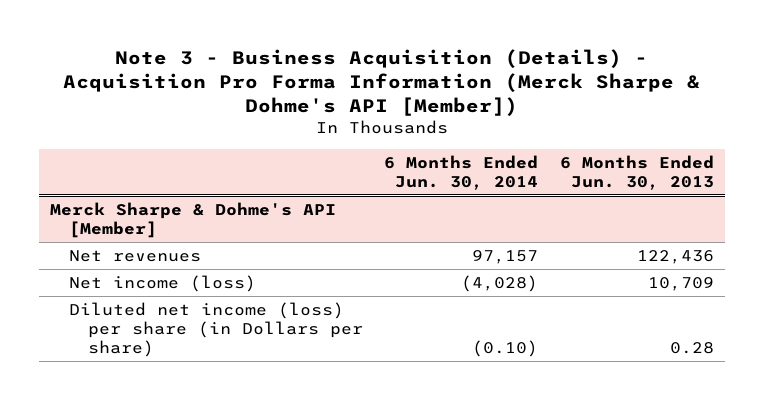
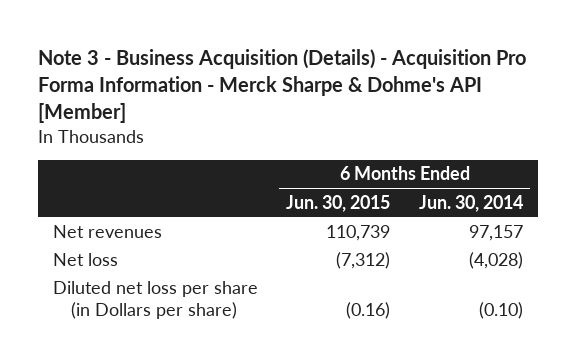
- Note 3 - Business Acquisition (Details) - Acquisition Pro Forma Information (Merck Sharpe & Dohme's API [Member])
+ Note 3 - Business Acquisition (Details) - Acquisition Pro Forma Information - Merck Sharpe & Dohme's API [Member]
- | 6 Months Ended Jun. 30, 2014 | 6 Months Ended Jun. 30, 2013
+ | 6 Months Ended Jun. 30, 2015 | 6 Months Ended Jun. 30, 2014
- Merck Sharpe & Dohme's API [Member]
- Net income (loss) | (4,028) | 10,709
- Diluted net income (loss) per share (in Dollars per share) | (0.10) | 0.28
+ Net loss | (7,312) | (4,028)
+ Diluted net loss per share (in Dollars per share) | (0.16) | (0.10)

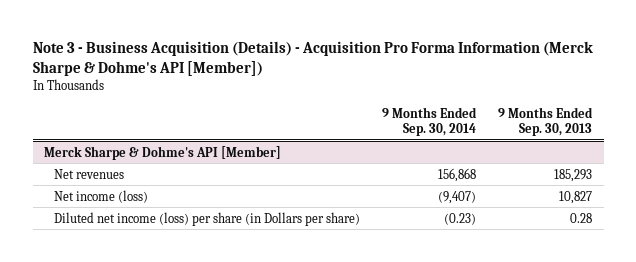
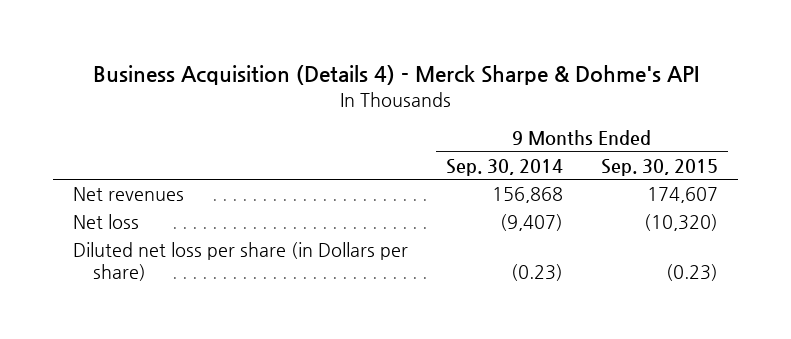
- Note 3 - Business Acquisition (Details) - Acquisition Pro Forma Information (Merck Sharpe & Dohme's API [Member])
+ Business Acquisition (Details 4) - Merck Sharpe & Dohme's API
- | 9 Months Ended Sep. 30, 2014 | 9 Months Ended Sep. 30, 2013
+ | 9 Months Ended Sep. 30, 2014 | 9 Months Ended Sep. 30, 2015
- Merck Sharpe & Dohme's API [Member]
- Net income (loss) | (9,407) | 10,827
- Diluted net income (loss) per share (in Dollars per share) | (0.23) | 0.28
+ Net loss | (9,407) | (10,320)
+ Diluted net loss per share (in Dollars per share) | (0.23) | (0.23)

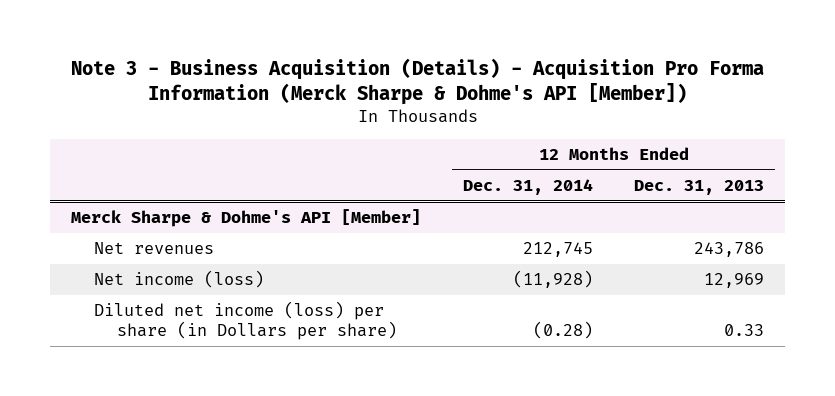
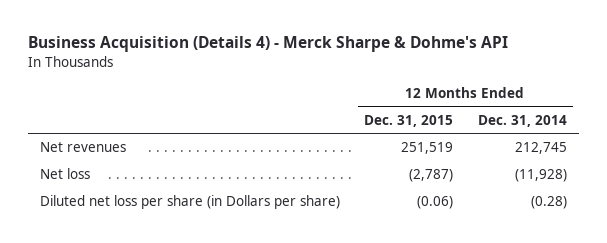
- Note 3 - Business Acquisition (Details) - Acquisition Pro Forma Information (Merck Sharpe & Dohme's API [Member])
+ Business Acquisition (Details 4) - Merck Sharpe & Dohme's API
- | 12 Months Ended Dec. 31, 2014 | 12 Months Ended Dec. 31, 2013
+ | 12 Months Ended Dec. 31, 2015 | 12 Months Ended Dec. 31, 2014
- Merck Sharpe & Dohme's API [Member]
- Net income (loss) | (11,928) | 12,969
- Diluted net income (loss) per share (in Dollars per share) | (0.28) | 0.33
+ Net loss | (2,787) | (11,928)
+ Diluted net loss per share (in Dollars per share) | (0.06) | (0.28)

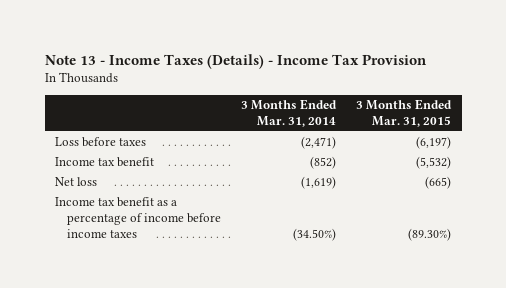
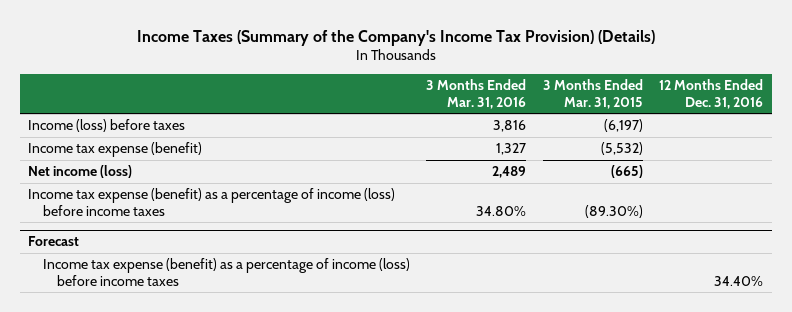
- Note 13 - Income Taxes (Details) - Income Tax Provision
+ Income Taxes (Summary of the Company's Income Tax Provision) (Details)
- | 3 Months Ended Mar. 31, 2014 | 3 Months Ended Mar. 31, 2015
+ | 3 Months Ended Mar. 31, 2016 | 3 Months Ended Mar. 31, 2015 | 12 Months Ended Dec. 31, 2016
- Loss before taxes | (2,471) | (6,197)
- Income tax benefit | (852) | (5,532)
- Net loss | (1,619) | (665)
- Income tax benefit as a percentage of income before income taxes | (34.50%) | (89.30%)
+ Income (loss) before taxes | 3,816 | (6,197) |
+ Income tax expense (benefit) | 1,327 | (5,532) |
+ Net income (loss) | 2,489 | (665) |
+ Income tax expense (benefit) as a percentage of income (loss) before income taxes | 34.80% | (89.30%) |
+ Forecast
+ Income tax expense (benefit) as a percentage of income (loss) before income taxes | | | 34.40%

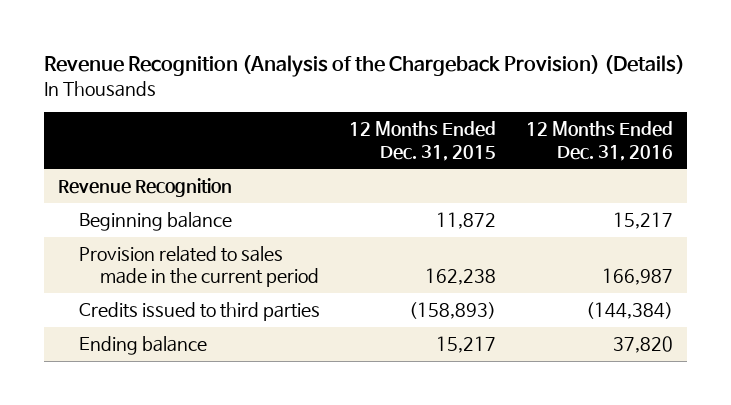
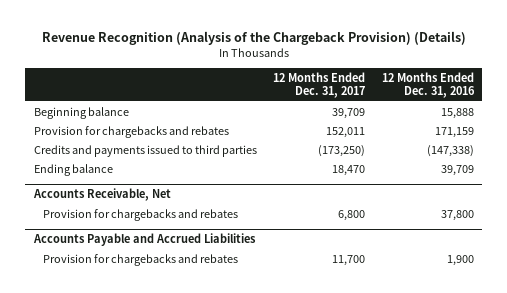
- | 12 Months Ended Dec. 31, 2015 | 12 Months Ended Dec. 31, 2016
+ | 12 Months Ended Dec. 31, 2017 | 12 Months Ended Dec. 31, 2016
- Revenue Recognition
- Beginning balance | 11,872 | 15,217
- Provision related to sales made in the current period | 162,238 | 166,987
- Credits issued to third parties | (158,893) | (144,384)
- Ending balance | 15,217 | 37,820
+ Beginning balance | 39,709 | 15,888
+ Provision for chargebacks and rebates | 152,011 | 171,159
+ Credits and payments issued to third parties | (173,250) | (147,338)
+ Ending balance | 18,470 | 39,709
+ Accounts Receivable, Net
+ Provision for chargebacks and rebates | 6,800 | 37,800
+ Accounts Payable and Accrued Liabilities
+ Provision for chargebacks and rebates | 11,700 | 1,900

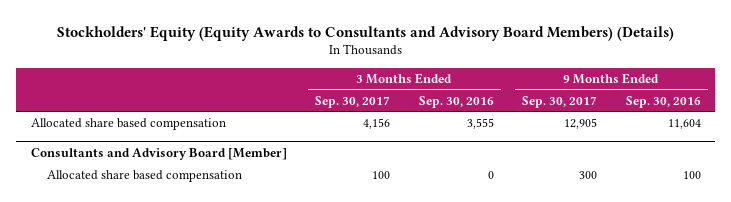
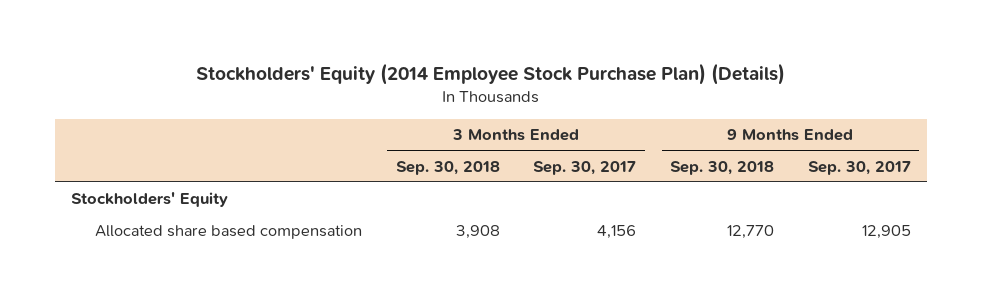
- Stockholders' Equity (Equity Awards to Consultants and Advisory Board Members) (Details)
+ Stockholders' Equity (2014 Employee Stock Purchase Plan) (Details)
- | 3 Months Ended Sep. 30, 2017 | 3 Months Ended Sep. 30, 2016 | 9 Months Ended Sep. 30, 2017 | 9 Months Ended Sep. 30, 2016
+ | 3 Months Ended Sep. 30, 2018 | 3 Months Ended Sep. 30, 2017 | 9 Months Ended Sep. 30, 2018 | 9 Months Ended Sep. 30, 2017
+ Stockholders' Equity
- Consultants and Advisory Board [Member]
- Allocated share based compensation | 100 | 0 | 300 | 100

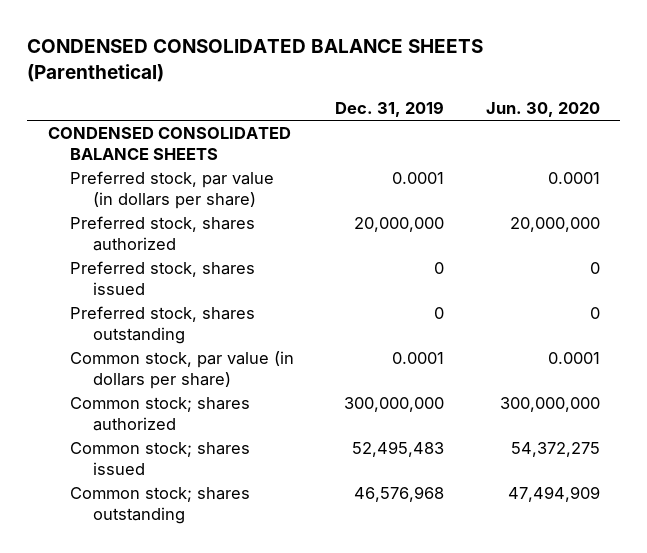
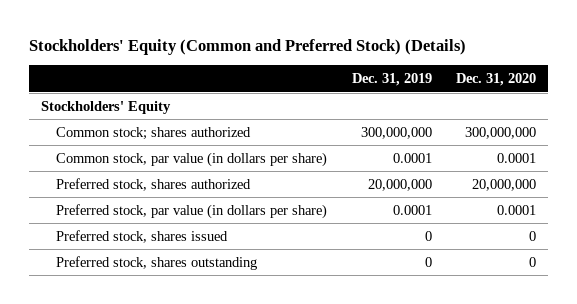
- CONDENSED CONSOLIDATED BALANCE SHEETS (Parenthetical)
+ Stockholders' Equity (Common and Preferred Stock) (Details)
- | Dec. 31, 2019 | Jun. 30, 2020
+ | Dec. 31, 2019 | Dec. 31, 2020
- CONDENSED CONSOLIDATED BALANCE SHEETS
+ Stockholders' Equity
moved up: Common stock; shares authorized | 300,000,000 | 300,000,000
moved up: Common stock, par value (in dollars per share) | 0.0001 | 0.0001
moved down: Preferred stock, par value (in dollars per share) | 0.0001 | 0.0001
- Common stock; shares issued | 52,495,483 | 54,372,275
- Common stock; shares outstanding | 46,576,968 | 47,494,909

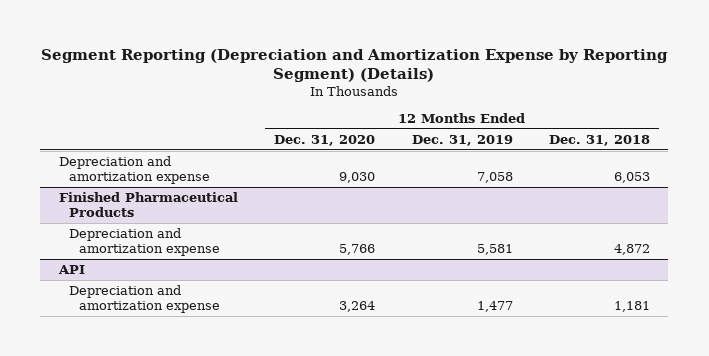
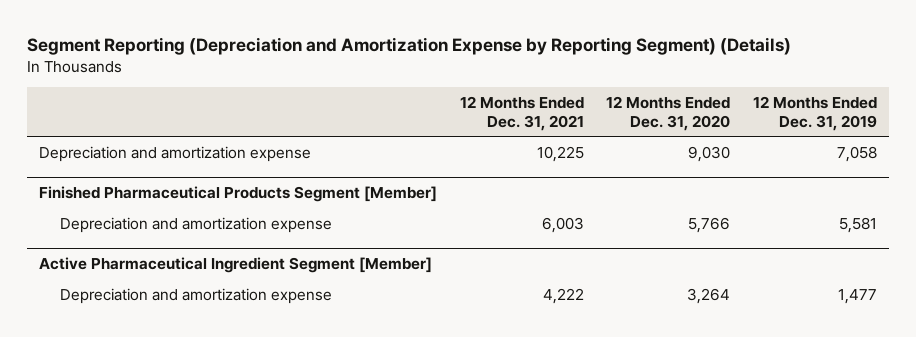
- | 12 Months Ended Dec. 31, 2020 | 12 Months Ended Dec. 31, 2019 | 12 Months Ended Dec. 31, 2018
+ | 12 Months Ended Dec. 31, 2021 | 12 Months Ended Dec. 31, 2020 | 12 Months Ended Dec. 31, 2019
- Finished Pharmaceutical Products
+ Finished Pharmaceutical Products Segment [Member]
- API
+ Active Pharmaceutical Ingredient Segment [Member]

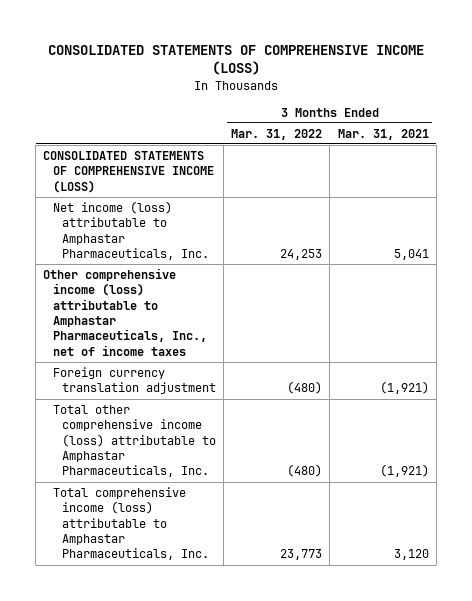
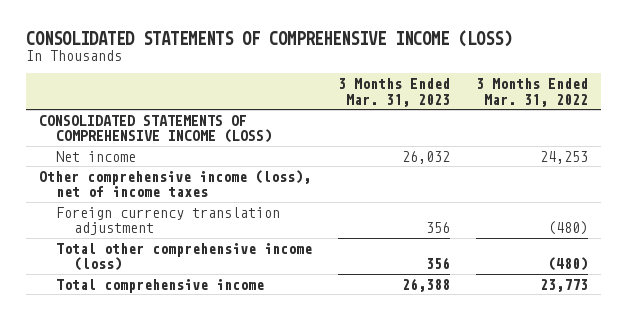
- | 3 Months Ended Mar. 31, 2022 | 3 Months Ended Mar. 31, 2021
+ | 3 Months Ended Mar. 31, 2023 | 3 Months Ended Mar. 31, 2022
- Net income (loss) attributable to Amphastar Pharmaceuticals, Inc. | 24,253 | 5,041
- Other comprehensive income (loss) attributable to Amphastar Pharmaceuticals, Inc., net of income taxes
+ Net income | 26,032 | 24,253
+ Other comprehensive income (loss), net of income taxes
- Total other comprehensive income (loss) attributable to Amphastar Pharmaceuticals, Inc. | (480) | (1,921)
- Total comprehensive income (loss) attributable to Amphastar Pharmaceuticals, Inc. | 23,773 | 3,120
+ Total other comprehensive income (loss) | 356 | (480)
+ Total comprehensive income | 26,388 | 23,773

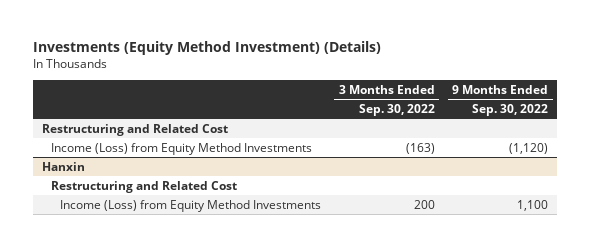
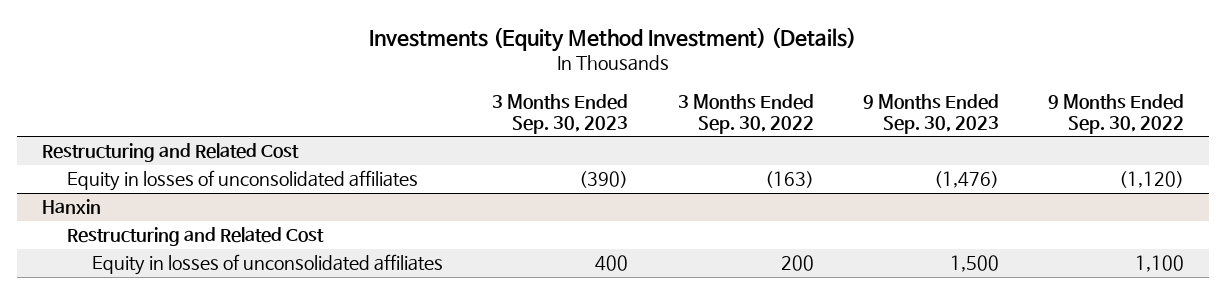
- | 3 Months Ended Sep. 30, 2022 | 9 Months Ended Sep. 30, 2022
+ | 3 Months Ended Sep. 30, 2023 | 3 Months Ended Sep. 30, 2022 | 9 Months Ended Sep. 30, 2023 | 9 Months Ended Sep. 30, 2022
- Income (Loss) from Equity Method Investments | (163) | (1,120)
+ Equity in losses of unconsolidated affiliates | (390) | (163) | (1,476) | (1,120)
@ Hanxin
- Income (Loss) from Equity Method Investments | 200 | 1,100
+ Equity in losses of unconsolidated affiliates | 400 | 200 | 1,500 | 1,100

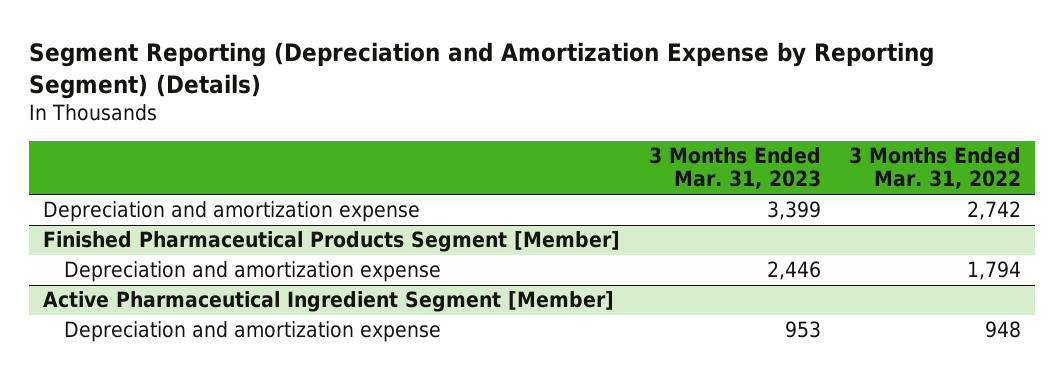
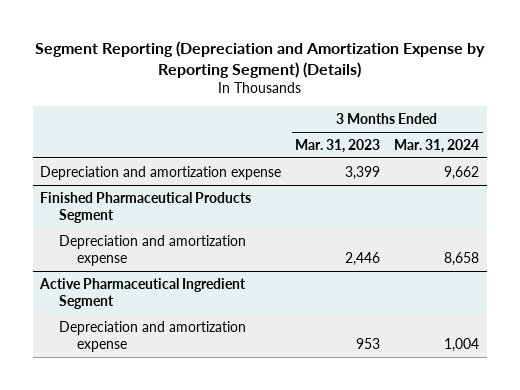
- | 3 Months Ended Mar. 31, 2023 | 3 Months Ended Mar. 31, 2022
+ | 3 Months Ended Mar. 31, 2023 | 3 Months Ended Mar. 31, 2024
- Finished Pharmaceutical Products Segment [Member]
+ Finished Pharmaceutical Products Segment
- Active Pharmaceutical Ingredient Segment [Member]
+ Active Pharmaceutical Ingredient Segment

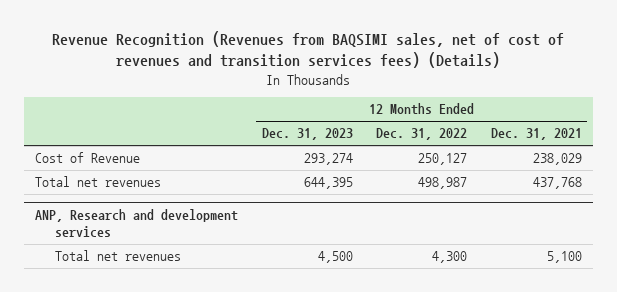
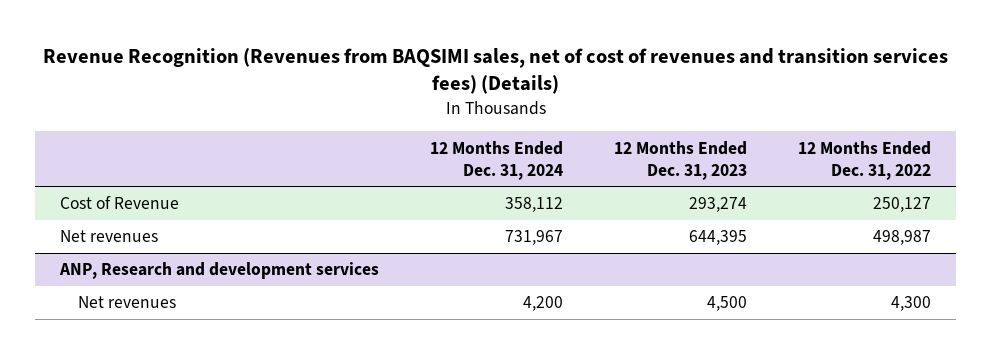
- | 12 Months Ended Dec. 31, 2023 | 12 Months Ended Dec. 31, 2022 | 12 Months Ended Dec. 31, 2021
+ | 12 Months Ended Dec. 31, 2024 | 12 Months Ended Dec. 31, 2023 | 12 Months Ended Dec. 31, 2022
- Total net revenues | 644,395 | 498,987 | 437,768
+ Net revenues | 731,967 | 644,395 | 498,987
@ ANP, Research and development services
- Total net revenues | 4,500 | 4,300 | 5,100
+ Net revenues | 4,200 | 4,500 | 4,300

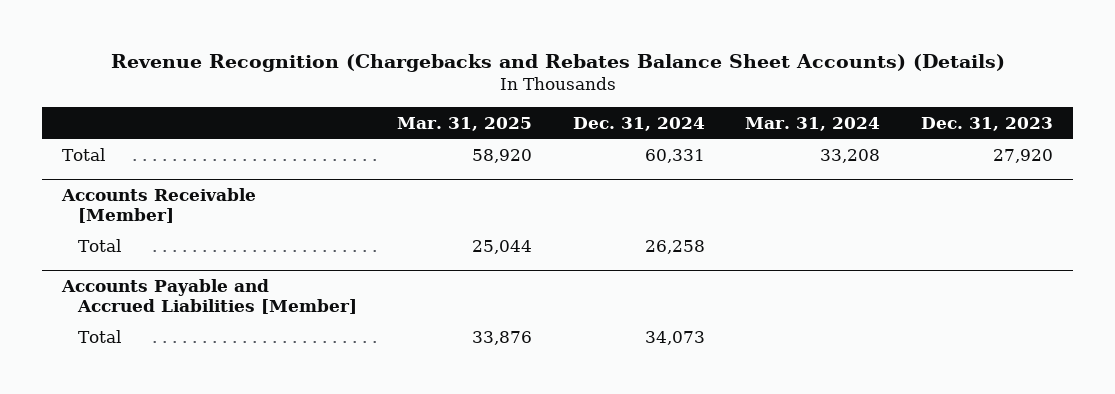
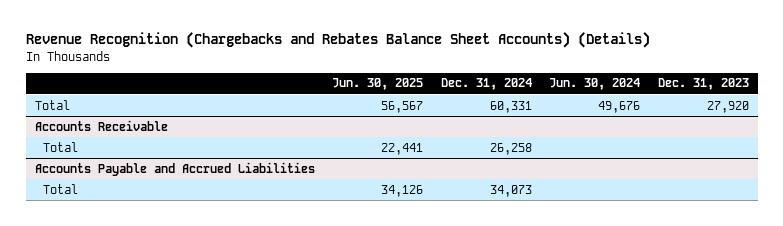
- | Mar. 31, 2025 | Dec. 31, 2024 | Mar. 31, 2024 | Dec. 31, 2023
+ | Jun. 30, 2025 | Dec. 31, 2024 | Jun. 30, 2024 | Dec. 31, 2023
- Accounts Receivable [Member]
+ Accounts Receivable
- Accounts Payable and Accrued Liabilities [Member]
+ Accounts Payable and Accrued Liabilities

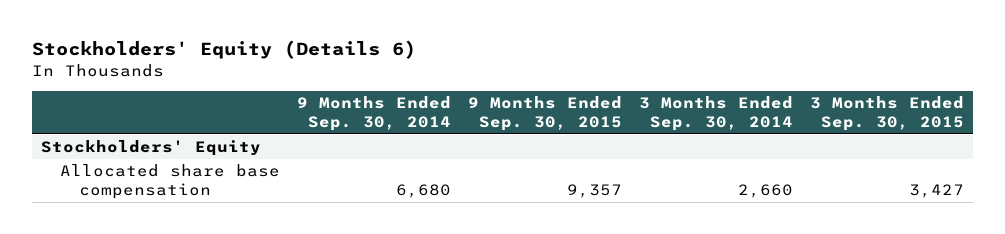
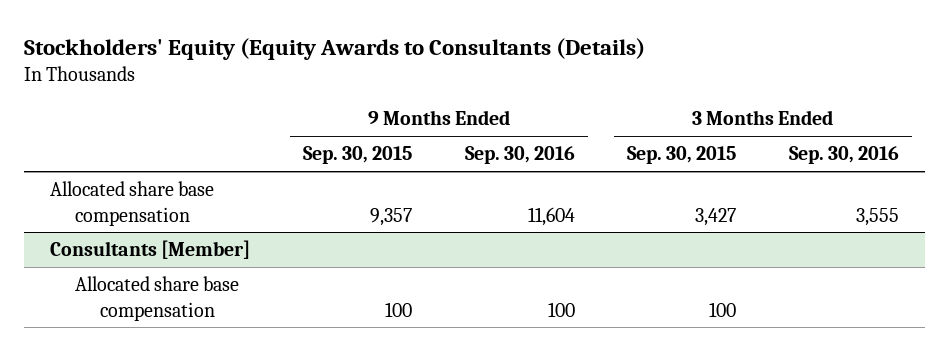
- Stockholders' Equity (Details 6)
+ Stockholders' Equity (Equity Awards to Consultants (Details)
- | 9 Months Ended Sep. 30, 2014 | 9 Months Ended Sep. 30, 2015 | 3 Months Ended Sep. 30, 2014 | 3 Months Ended Sep. 30, 2015
+ | 9 Months Ended Sep. 30, 2015 | 9 Months Ended Sep. 30, 2016 | 3 Months Ended Sep. 30, 2015 | 3 Months Ended Sep. 30, 2016
- Stockholders' Equity
+ Consultants [Member]
+ Allocated share base compensation | 100 | 100 | 100 |

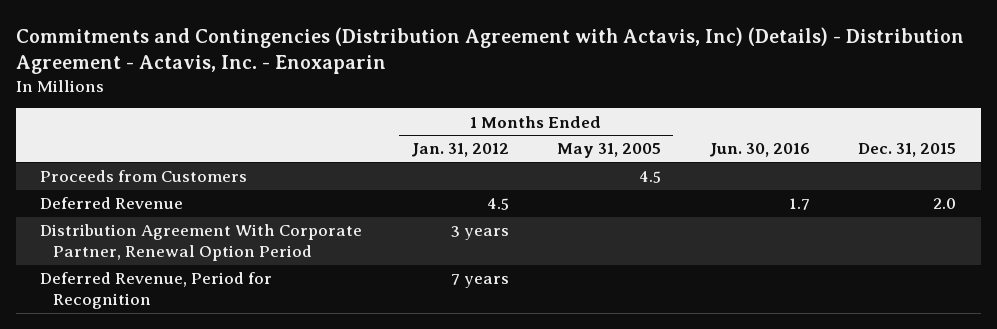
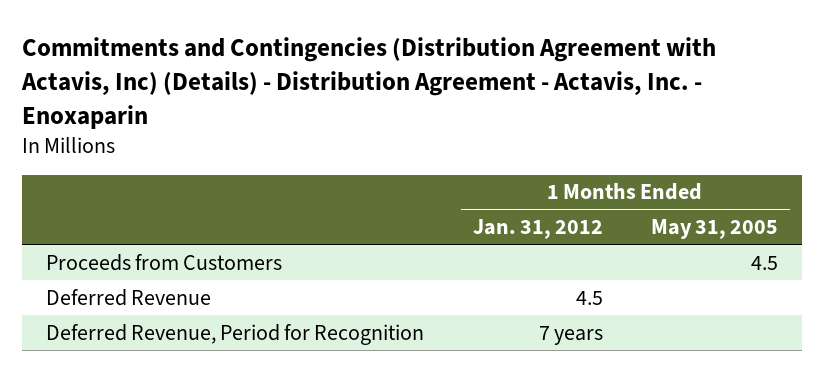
- | 1 Months Ended Jan. 31, 2012 | 1 Months Ended May 31, 2005 | Jun. 30, 2016 | Dec. 31, 2015
+ | 1 Months Ended Jan. 31, 2012 | 1 Months Ended May 31, 2005
- Distribution Agreement With Corporate Partner, Renewal Option Period | 3 years | | |

